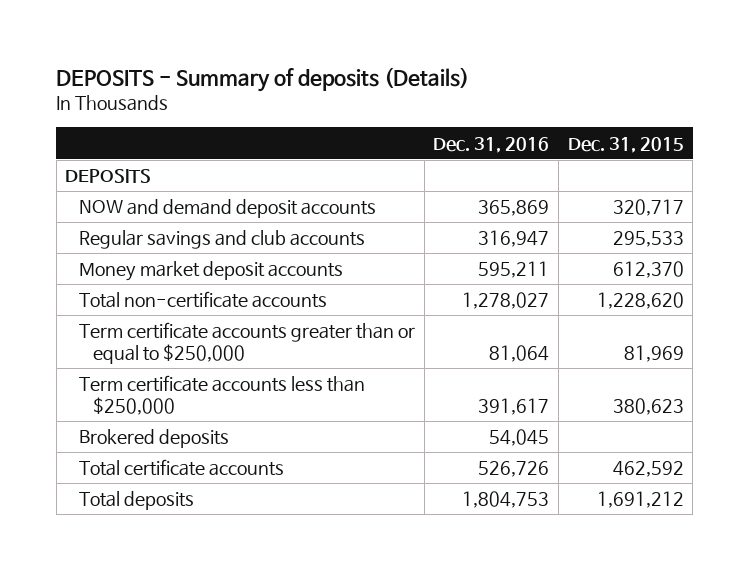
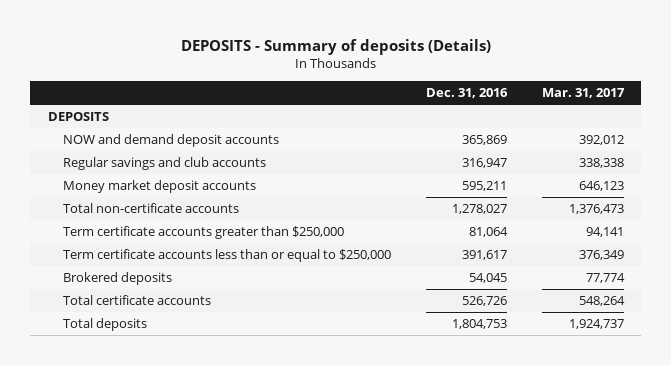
- | Dec. 31, 2016 | Dec. 31, 2015
+ | Dec. 31, 2016 | Mar. 31, 2017
- Term certificate accounts greater than or equal to $250,000 | 81,064 | 81,969
- Term certificate accounts less than $250,000 | 391,617 | 380,623
+ Term certificate accounts greater than $250,000 | 81,064 | 94,141
+ Term certificate accounts less than or equal to $250,000 | 391,617 | 376,349

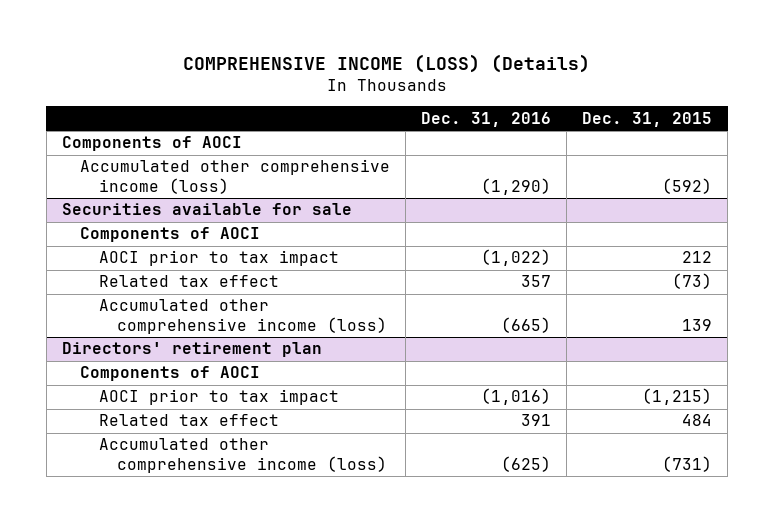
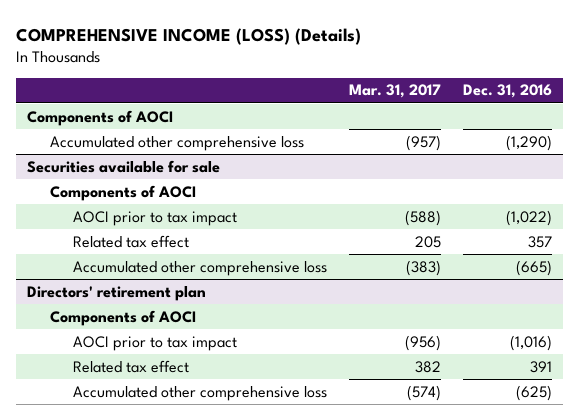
- | Dec. 31, 2016 | Dec. 31, 2015
+ | Mar. 31, 2017 | Dec. 31, 2016
- Accumulated other comprehensive income (loss) | (1,290) | (592)
+ Accumulated other comprehensive loss | (957) | (1,290)
@ Securities available for sale
- Accumulated other comprehensive income (loss) | (665) | 139
+ Accumulated other comprehensive loss | (383) | (665)
@ Directors' retirement plan
- Accumulated other comprehensive income (loss) | (625) | (731)
+ Accumulated other comprehensive loss | (574) | (625)

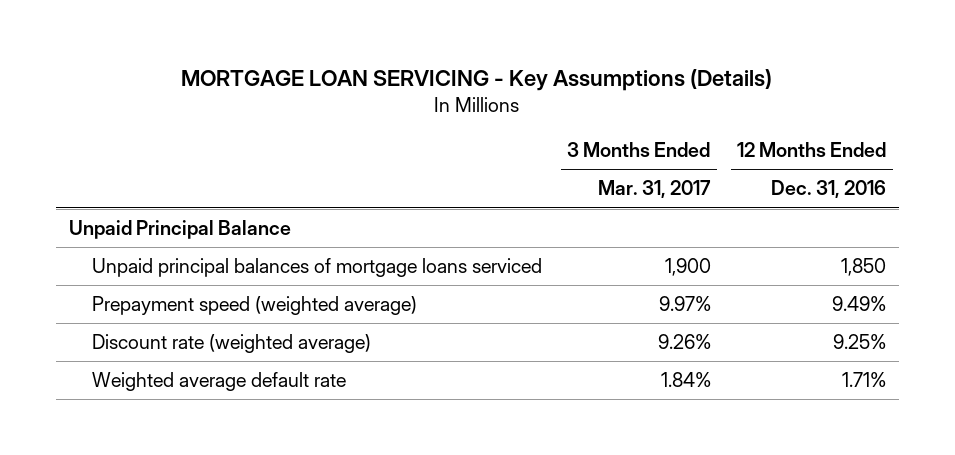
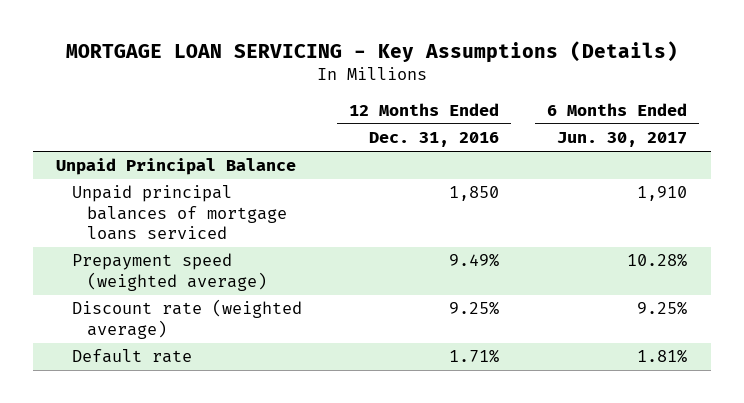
- | 3 Months Ended Mar. 31, 2017 | 12 Months Ended Dec. 31, 2016
+ | 12 Months Ended Dec. 31, 2016 | 6 Months Ended Jun. 30, 2017
- Weighted average default rate | 1.84% | 1.71%
+ Default rate | 1.71% | 1.81%

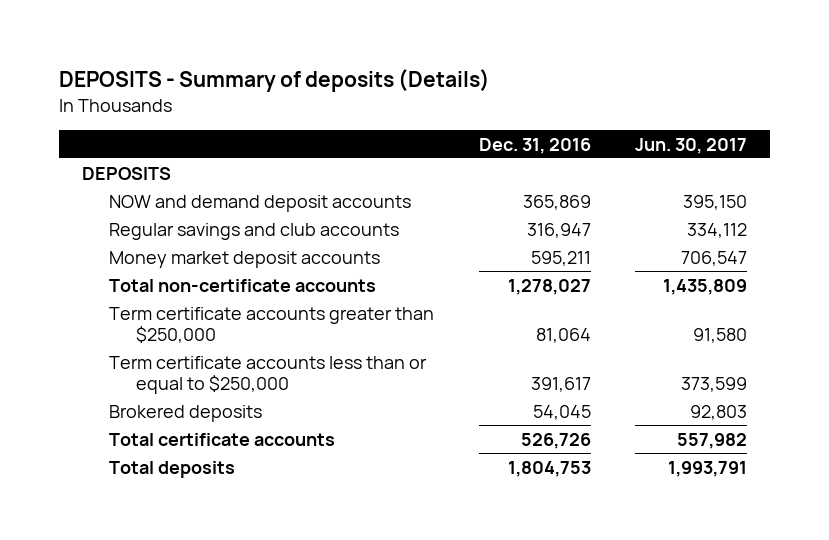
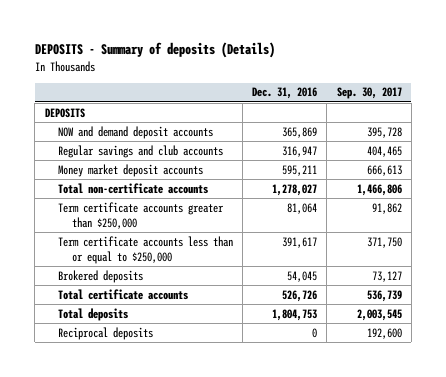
- | Dec. 31, 2016 | Jun. 30, 2017
+ | Dec. 31, 2016 | Sep. 30, 2017
+ Reciprocal deposits | 0 | 192,600

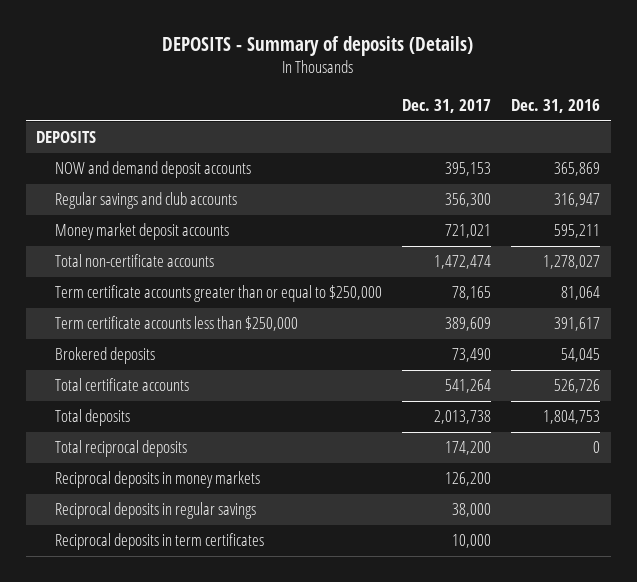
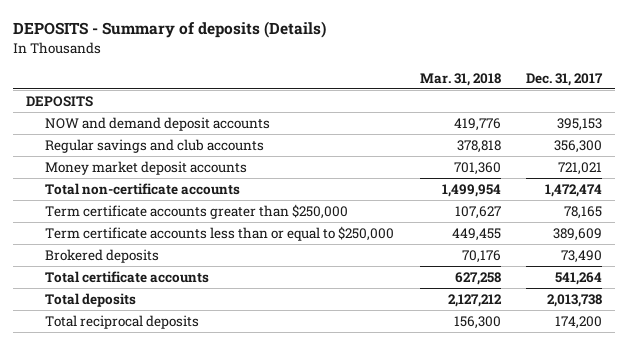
- | Dec. 31, 2017 | Dec. 31, 2016
+ | Mar. 31, 2018 | Dec. 31, 2017
- Term certificate accounts greater than or equal to $250,000 | 78,165 | 81,064
- Term certificate accounts less than $250,000 | 389,609 | 391,617
+ Term certificate accounts greater than $250,000 | 107,627 | 78,165
+ Term certificate accounts less than or equal to $250,000 | 449,455 | 389,609
- Reciprocal deposits in money markets | 126,200 |
- Reciprocal deposits in regular savings | 38,000 |
- Reciprocal deposits in term certificates | 10,000 |

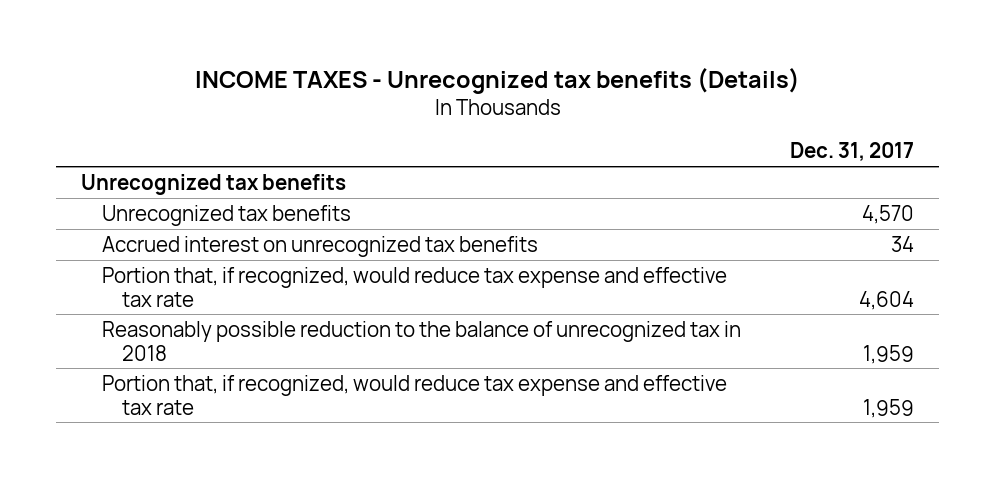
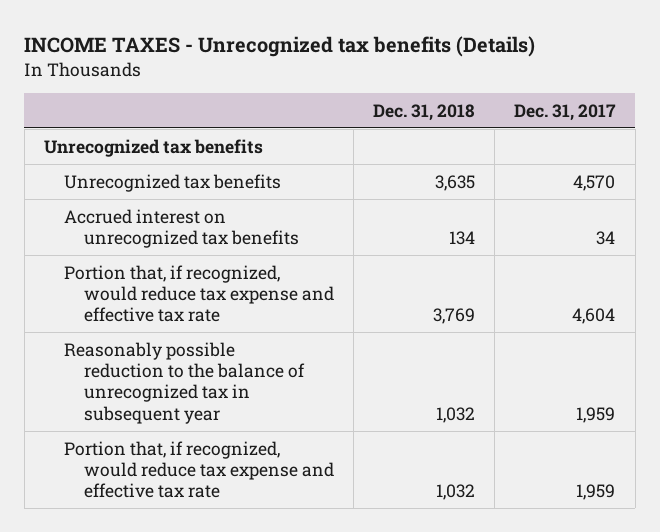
- | Dec. 31, 2017
+ | Dec. 31, 2018 | Dec. 31, 2017
- Reasonably possible reduction to the balance of unrecognized tax in 2018 | 1,959
+ Reasonably possible reduction to the balance of unrecognized tax in subsequent year | 1,032 | 1,959

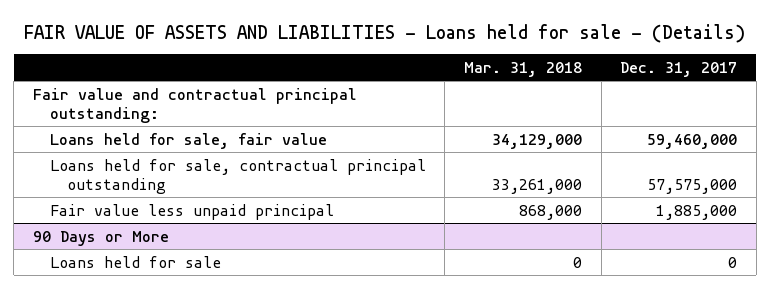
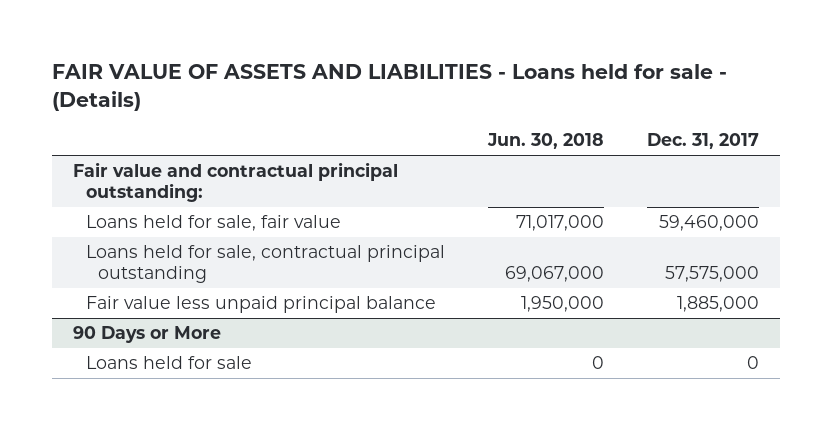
- | Mar. 31, 2018 | Dec. 31, 2017
+ | Jun. 30, 2018 | Dec. 31, 2017
- Fair value less unpaid principal | 868,000 | 1,885,000
+ Fair value less unpaid principal balance | 1,950,000 | 1,885,000

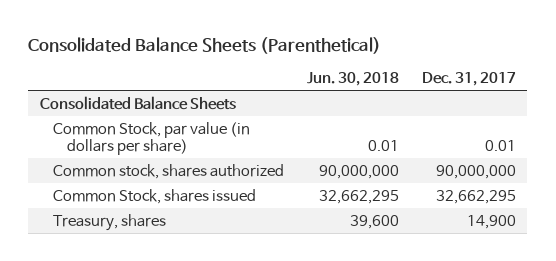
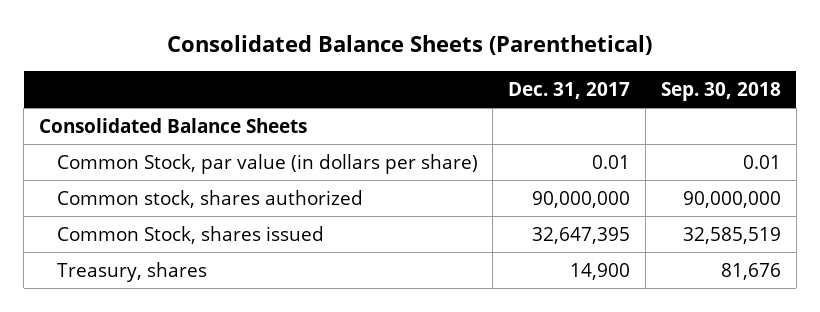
- | Jun. 30, 2018 | Dec. 31, 2017
+ | Dec. 31, 2017 | Sep. 30, 2018
- Common Stock, shares issued | 32,662,295 | 32,662,295
+ Common Stock, shares issued | 32,647,395 | 32,585,519

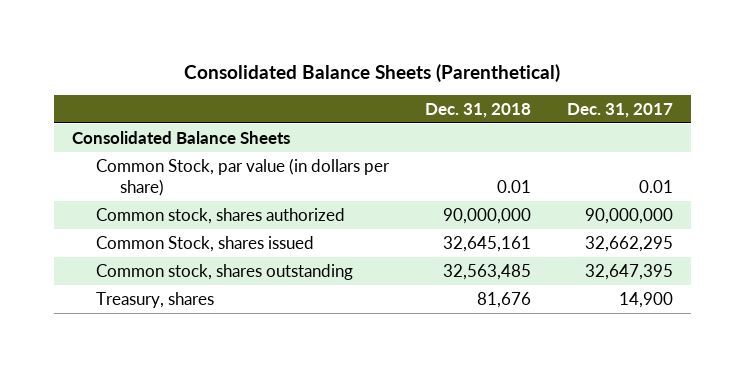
- | Dec. 31, 2017 | Sep. 30, 2018
+ | Dec. 31, 2018 | Dec. 31, 2017
- Common Stock, shares issued | 32,647,395 | 32,585,519
+ Common Stock, shares issued | 32,645,161 | 32,662,295
+ Common stock, shares outstanding | 32,563,485 | 32,647,395

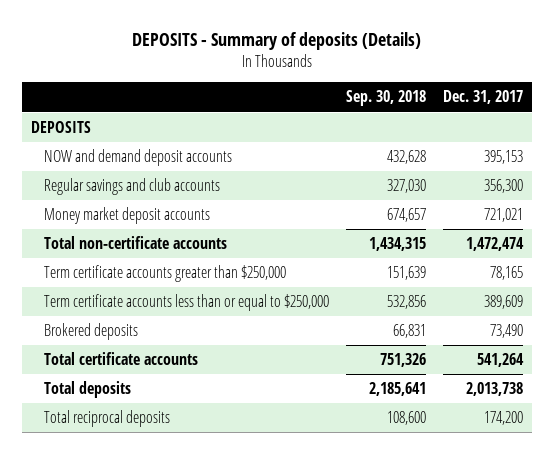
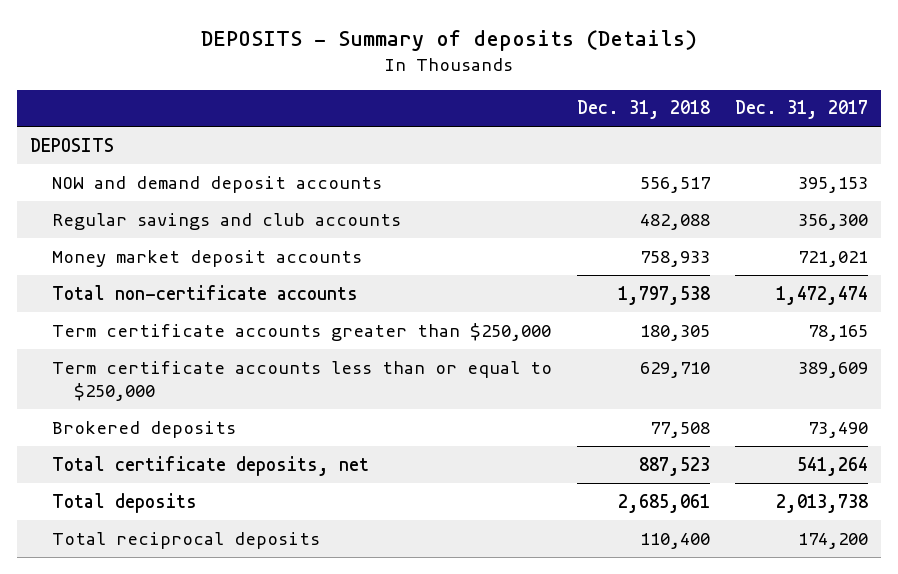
- | Sep. 30, 2018 | Dec. 31, 2017
+ | Dec. 31, 2018 | Dec. 31, 2017
- Total certificate accounts | 751,326 | 541,264
+ Total certificate deposits, net | 887,523 | 541,264

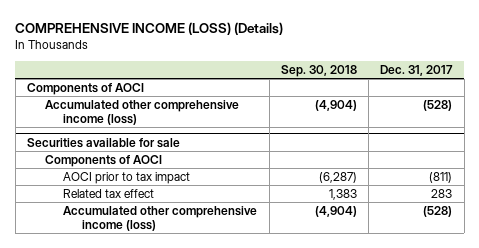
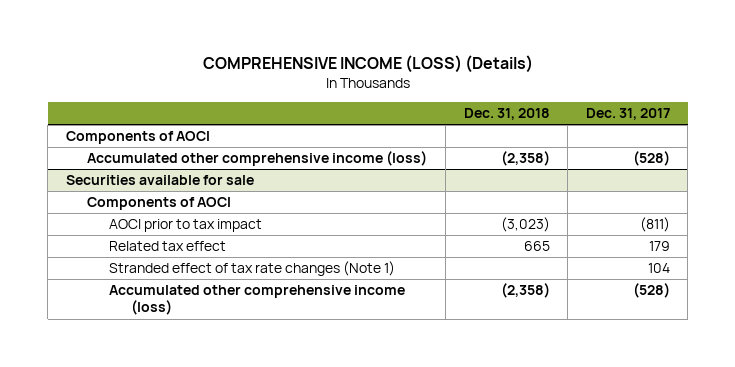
- | Sep. 30, 2018 | Dec. 31, 2017
+ | Dec. 31, 2018 | Dec. 31, 2017
@ Securities available for sale
- Related tax effect | 1,383 | 283
+ Related tax effect | 665 | 179
+ Stranded effect of tax rate changes (Note 1) | | 104

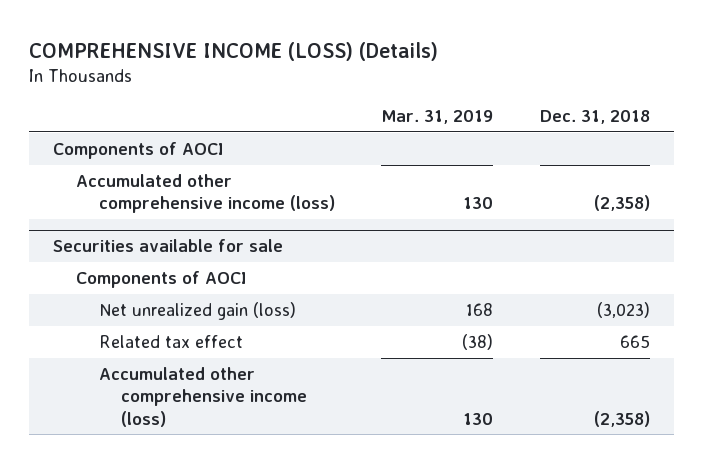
- | Dec. 31, 2018 | Dec. 31, 2017
+ | Mar. 31, 2019 | Dec. 31, 2018
@ Securities available for sale
- AOCI prior to tax impact | (3,023) | (811)
+ Net unrealized gain (loss) | 168 | (3,023)
- Stranded effect of tax rate changes (Note 1) | | 104

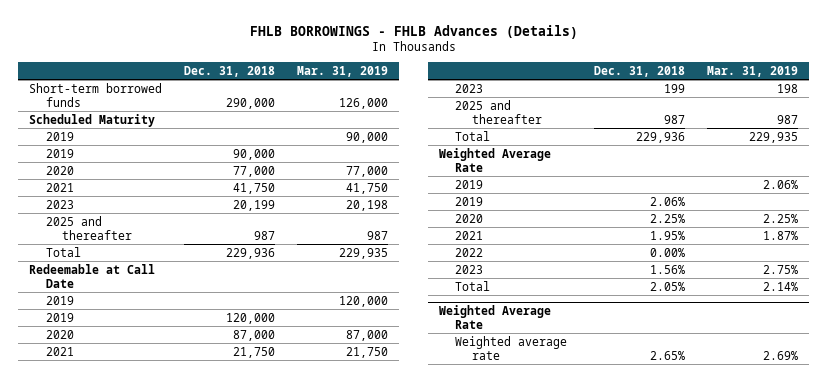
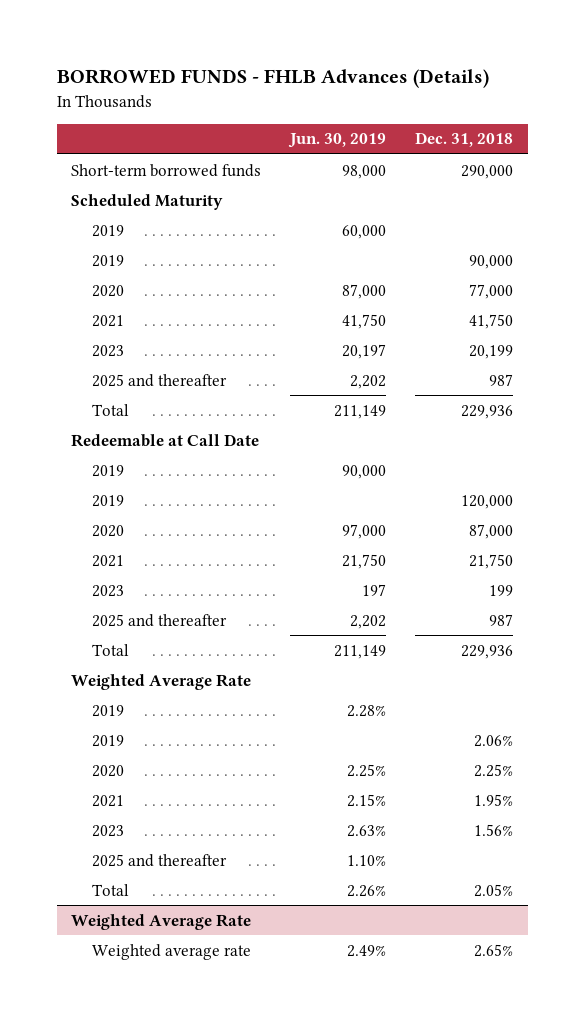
- FHLB BORROWINGS - FHLB Advances (Details)
+ BORROWED FUNDS - FHLB Advances (Details)
- | Dec. 31, 2018 | Mar. 31, 2019
+ | Jun. 30, 2019 | Dec. 31, 2018
- 2022 | 0.00% |
+ 2025 and thereafter | 1.10% |

